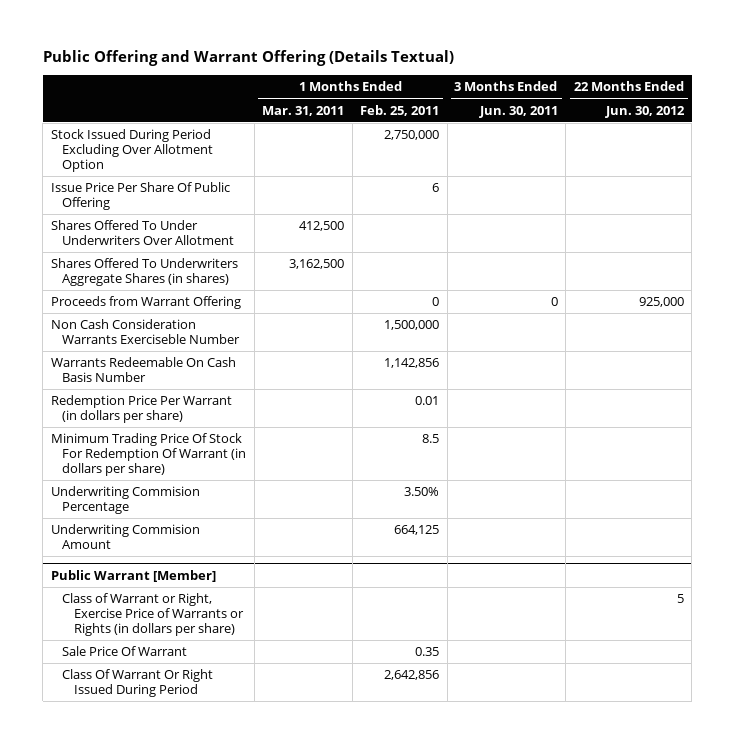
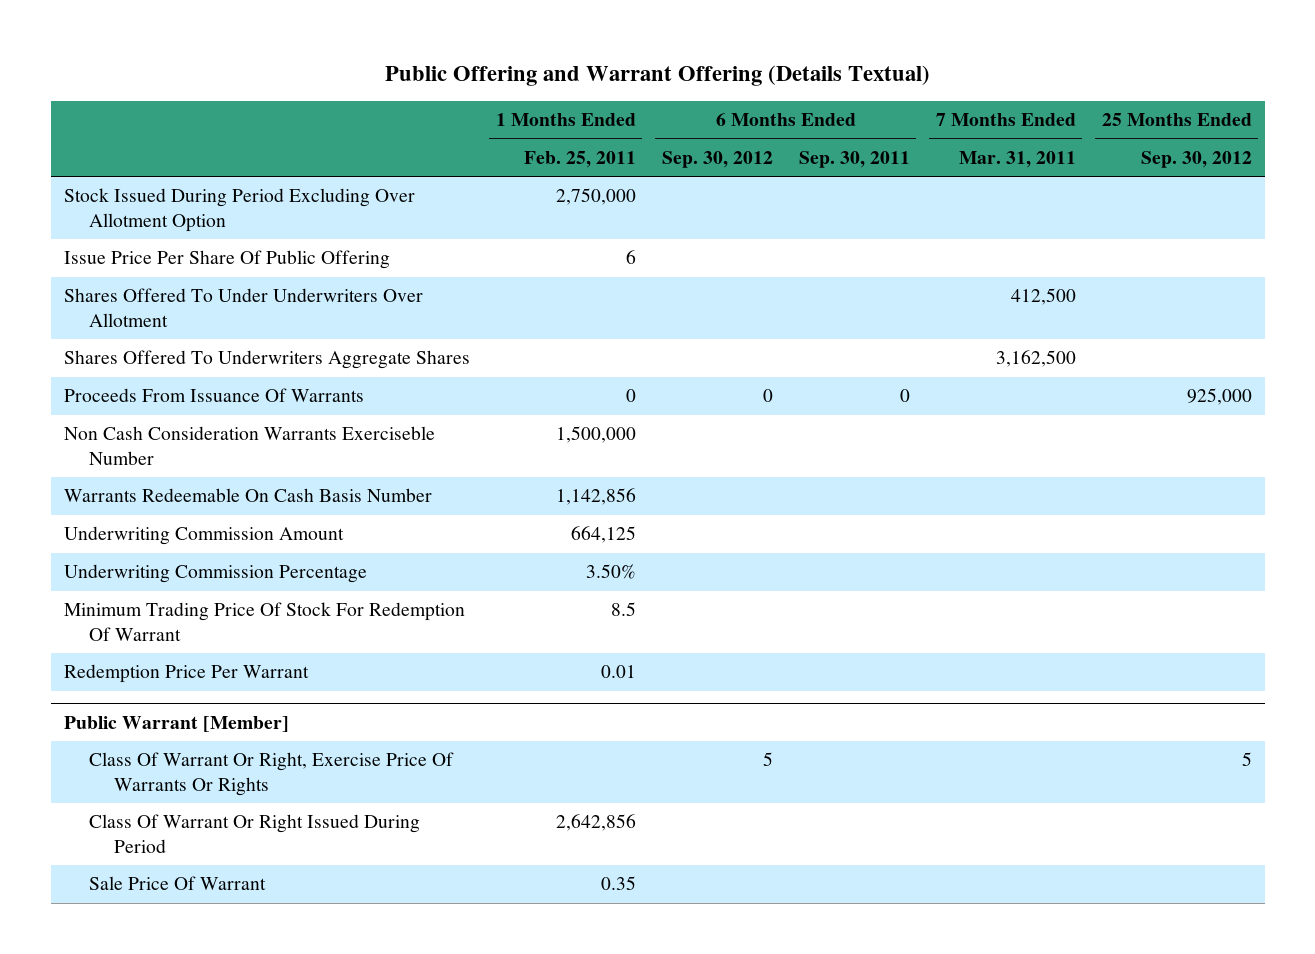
- | 1 Months Ended Mar. 31, 2011 | 1 Months Ended Feb. 25, 2011 | 3 Months Ended Jun. 30, 2011 | 22 Months Ended Jun. 30, 2012
+ | 1 Months Ended Feb. 25, 2011 | 6 Months Ended Sep. 30, 2012 | 6 Months Ended Sep. 30, 2011 | 7 Months Ended Mar. 31, 2011 | 25 Months Ended Sep. 30, 2012
- Shares Offered To Underwriters Aggregate Shares (in shares) | 3,162,500 | | |
- Proceeds from Warrant Offering | | 0 | 0 | 925,000
+ Shares Offered To Underwriters Aggregate Shares | | | | 3,162,500 |
+ Proceeds From Issuance Of Warrants | 0 | 0 | 0 | | 925,000
- Redemption Price Per Warrant (in dollars per share) | | 0.01 | |
- Minimum Trading Price Of Stock For Redemption Of Warrant (in dollars per share) | | 8.5 | |
- Underwriting Commision Percentage | | 3.50% | |
- Underwriting Commision Amount | | 664,125 | |
+ Underwriting Commission Amount | 664,125 | | | |
+ Underwriting Commission Percentage | 3.50% | | | |
+ Minimum Trading Price Of Stock For Redemption Of Warrant | 8.5 | | | |
+ Redemption Price Per Warrant | 0.01 | | | |
@ Public Warrant [Member]
- Class of Warrant or Right, Exercise Price of Warrants or Rights (in dollars per share) | | | | 5
+ Class Of Warrant Or Right, Exercise Price Of Warrants Or Rights | | 5 | | | 5
moved down: Sale Price Of Warrant | 0.35 | | | |

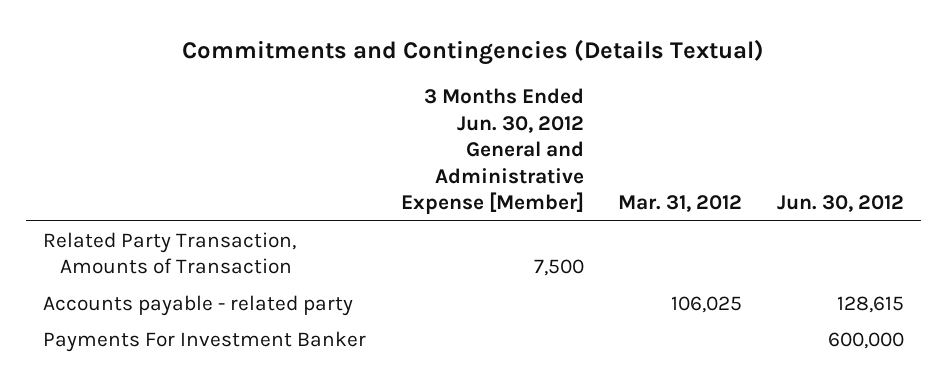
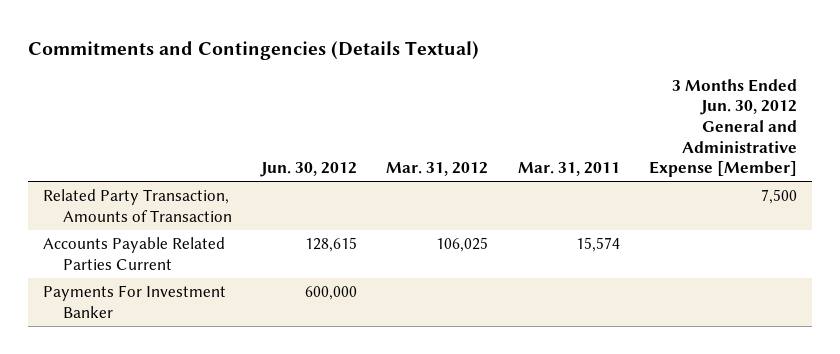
- | 3 Months Ended Jun. 30, 2012 General and Administrative Expense [Member] | Mar. 31, 2012 | Jun. 30, 2012
+ | Jun. 30, 2012 | Mar. 31, 2012 | Mar. 31, 2011 | 3 Months Ended Jun. 30, 2012 General and Administrative Expense [Member]
- Accounts payable - related party | | 106,025 | 128,615
+ Accounts Payable Related Parties Current | 128,615 | 106,025 | 15,574 |

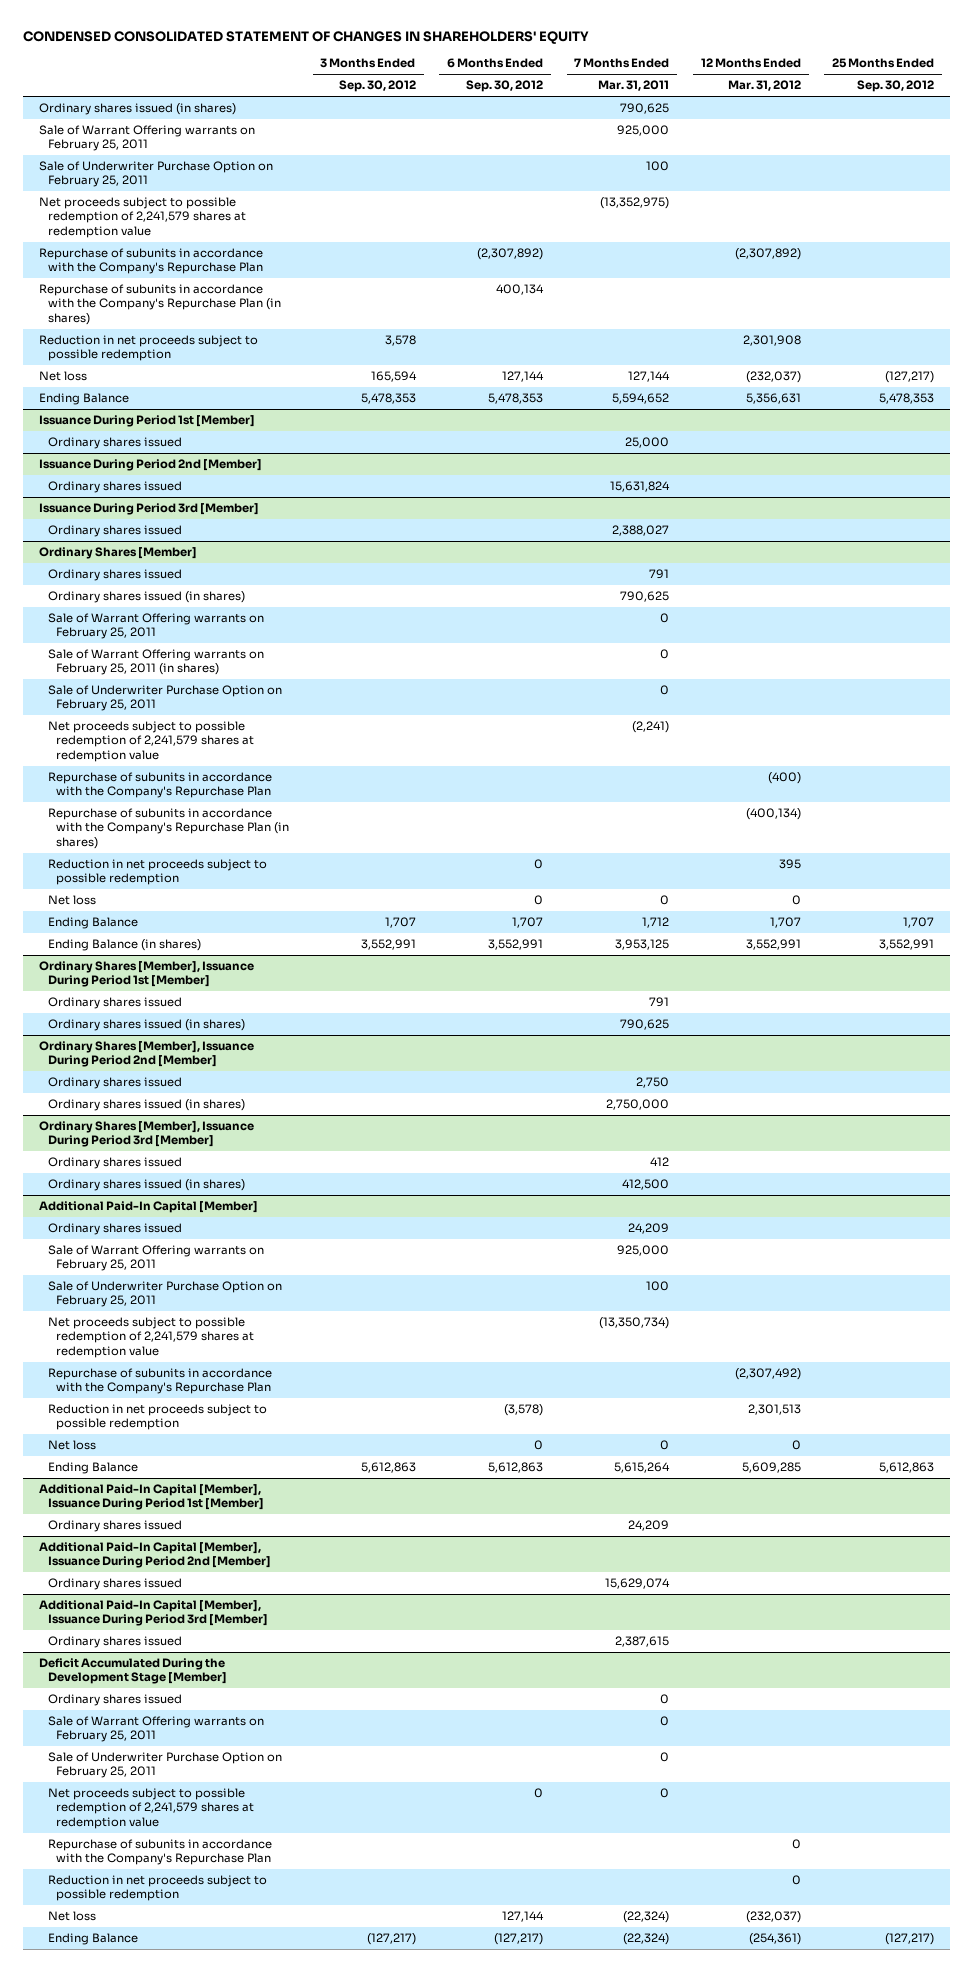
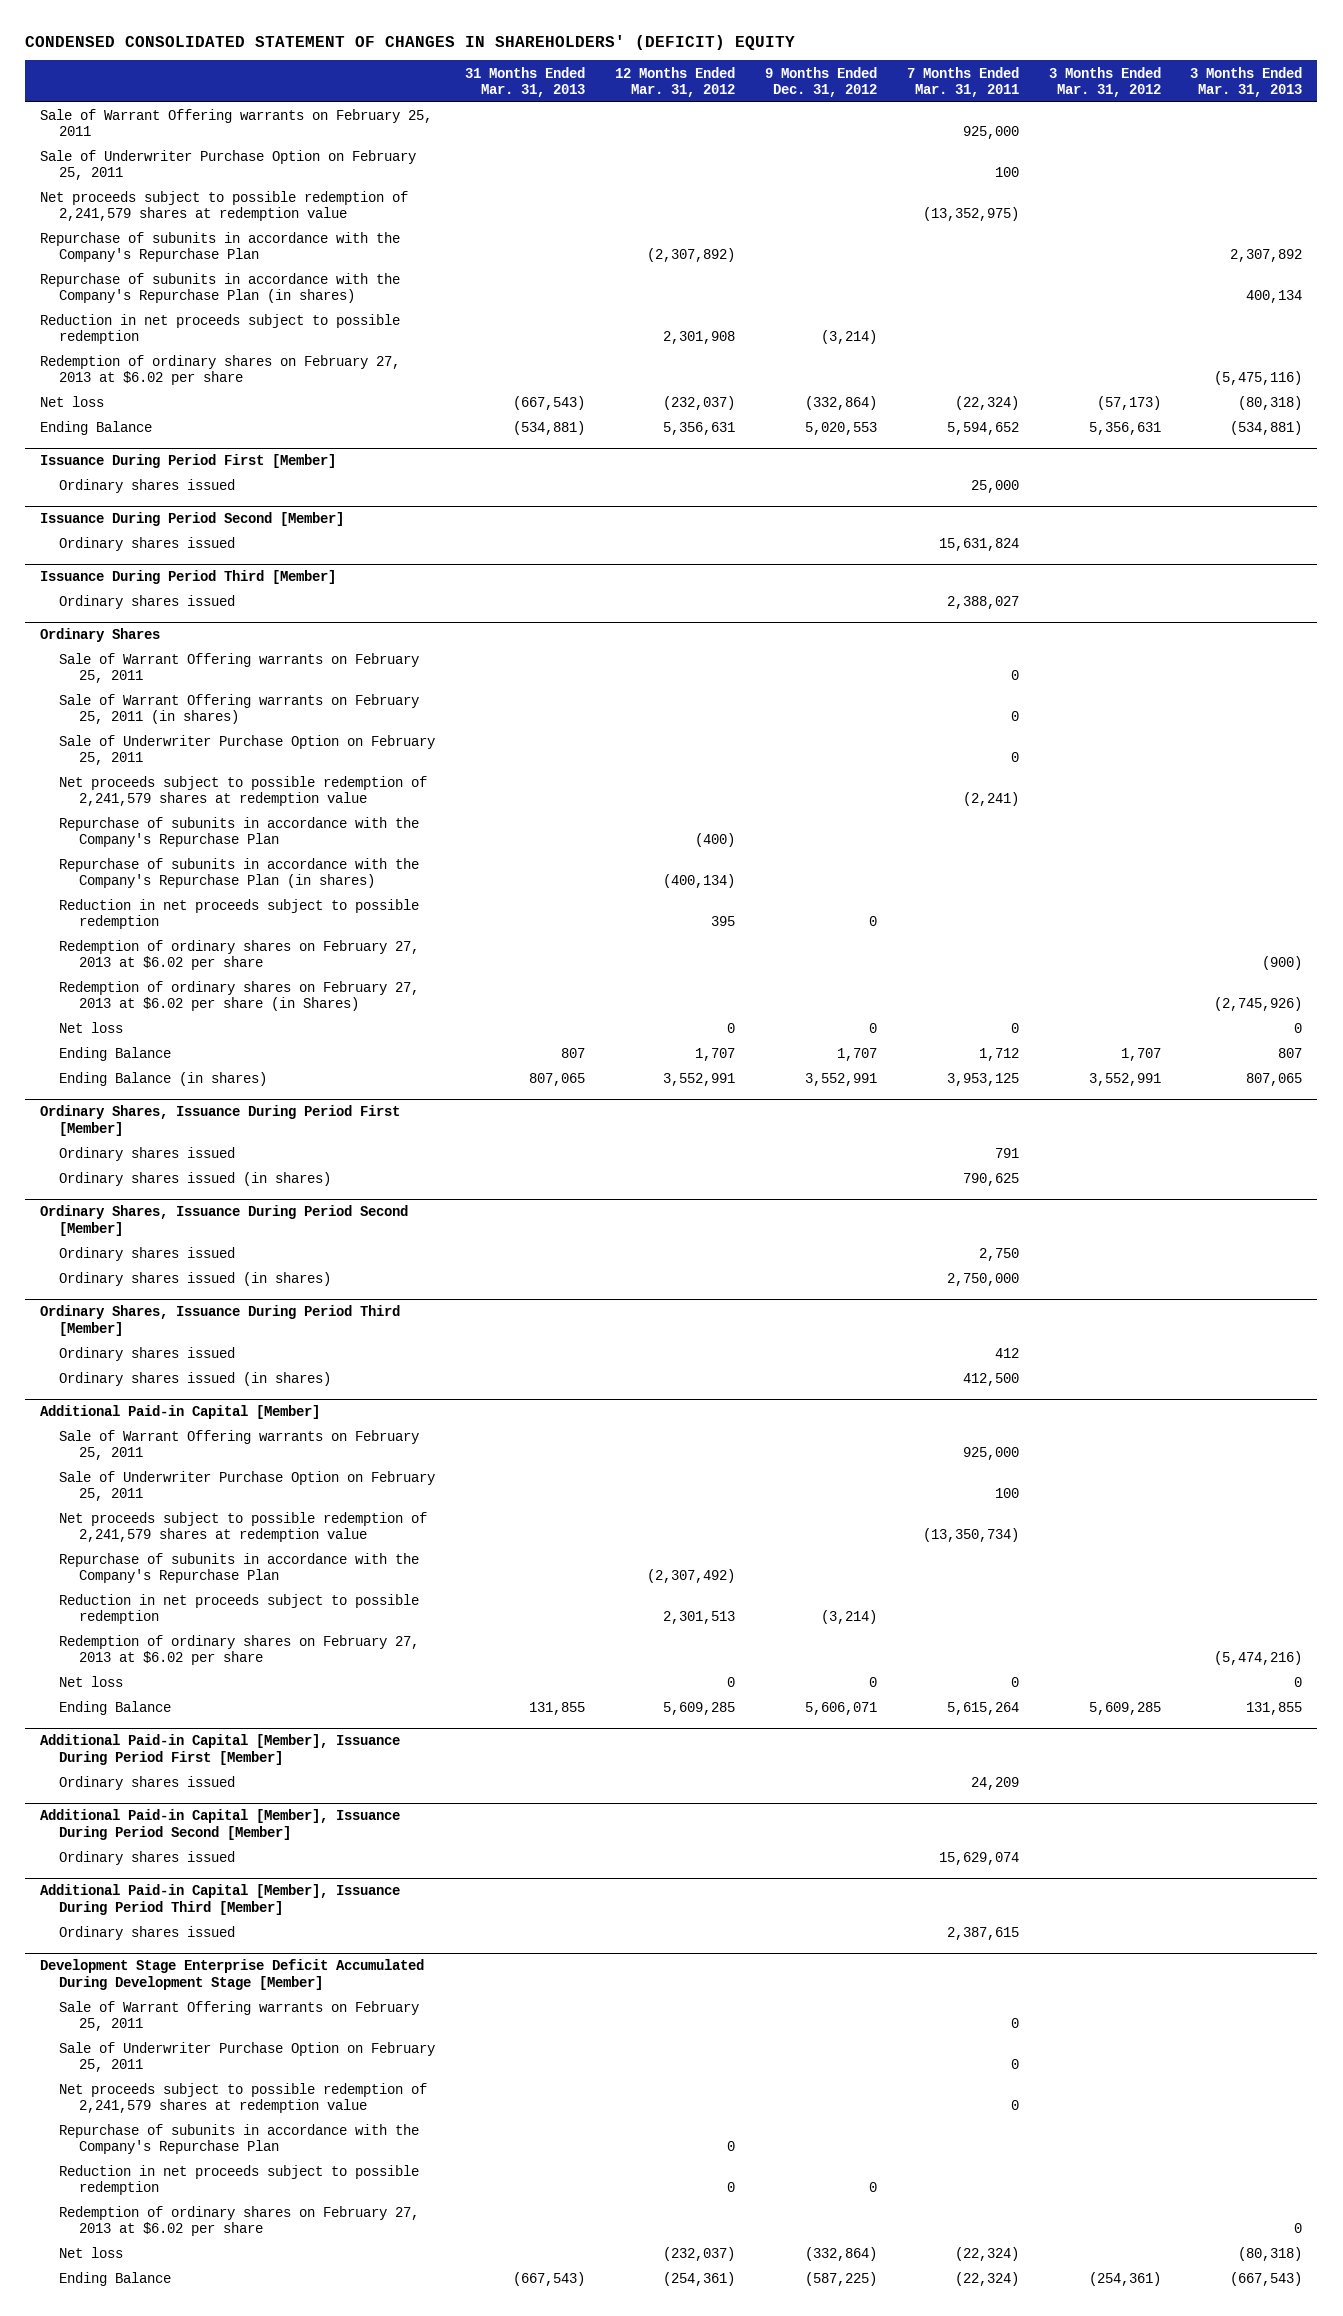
- CONDENSED CONSOLIDATED STATEMENT OF CHANGES IN SHAREHOLDERS' EQUITY
+ CONDENSED CONSOLIDATED STATEMENT OF CHANGES IN SHAREHOLDERS' (DEFICIT) EQUITY
- | 3 Months Ended Sep. 30, 2012 | 6 Months Ended Sep. 30, 2012 | 7 Months Ended Mar. 31, 2011 | 12 Months Ended Mar. 31, 2012 | 25 Months Ended Sep. 30, 2012
+ | 31 Months Ended Mar. 31, 2013 | 12 Months Ended Mar. 31, 2012 | 9 Months Ended Dec. 31, 2012 | 7 Months Ended Mar. 31, 2011 | 3 Months Ended Mar. 31, 2012 | 3 Months Ended Mar. 31, 2013
- Ordinary shares issued (in shares) | | | 790,625 | |
- Net loss | 165,594 | 127,144 | 127,144 | (232,037) | (127,217)
+ Redemption of ordinary shares on February 27, 2013 at $6.02 per share | | | | | | (5,475,116)
+ Net loss | (667,543) | (232,037) | (332,864) | (22,324) | (57,173) | (80,318)
- Issuance During Period 1st [Member]
+ Issuance During Period First [Member]
- Issuance During Period 2nd [Member]
+ Issuance During Period Second [Member]
- Issuance During Period 3rd [Member]
+ Issuance During Period Third [Member]
- Ordinary Shares [Member]
- Ordinary shares issued | | | 791 | |
- Ordinary shares issued (in shares) | | | 790,625 | |
+ Ordinary Shares
+ Redemption of ordinary shares on February 27, 2013 at $6.02 per share | | | | | | (900)
+ Redemption of ordinary shares on February 27, 2013 at $6.02 per share (in Shares) | | | | | | (2,745,926)
- Ordinary Shares [Member], Issuance During Period 1st [Member]
+ Ordinary Shares, Issuance During Period First [Member]
- Ordinary Shares [Member], Issuance During Period 2nd [Member]
+ Ordinary Shares, Issuance During Period Second [Member]
- Ordinary Shares [Member], Issuance During Period 3rd [Member]
+ Ordinary Shares, Issuance During Period Third [Member]
- Additional Paid-In Capital [Member]
- Ordinary shares issued | | | 24,209 | |
+ Additional Paid-in Capital [Member]
+ Redemption of ordinary shares on February 27, 2013 at $6.02 per share | | | | | | (5,474,216)
- Additional Paid-In Capital [Member], Issuance During Period 1st [Member]
+ Additional Paid-in Capital [Member], Issuance During Period First [Member]
- Additional Paid-In Capital [Member], Issuance During Period 2nd [Member]
+ Additional Paid-in Capital [Member], Issuance During Period Second [Member]
- Additional Paid-In Capital [Member], Issuance During Period 3rd [Member]
+ Additional Paid-in Capital [Member], Issuance During Period Third [Member]
- Deficit Accumulated During the Development Stage [Member]
- Ordinary shares issued | | | 0 | |
+ Development Stage Enterprise Deficit Accumulated During Development Stage [Member]
+ Redemption of ordinary shares on February 27, 2013 at $6.02 per share | | | | | | 0

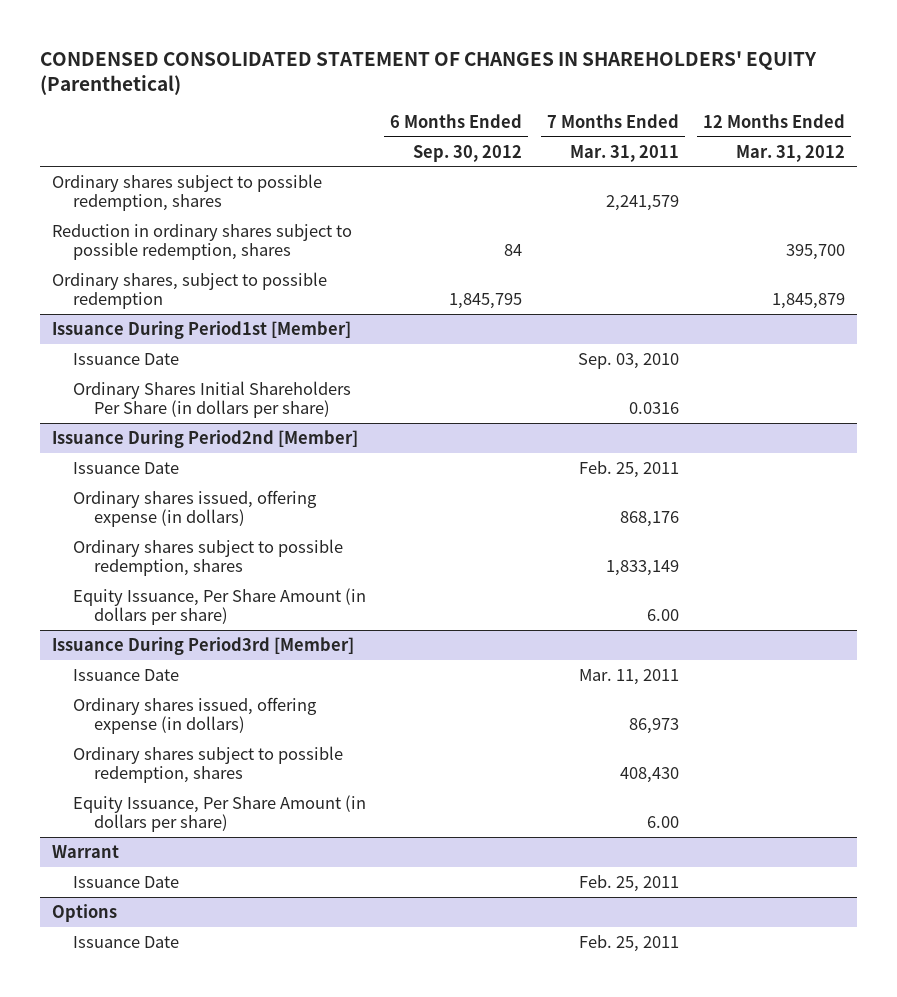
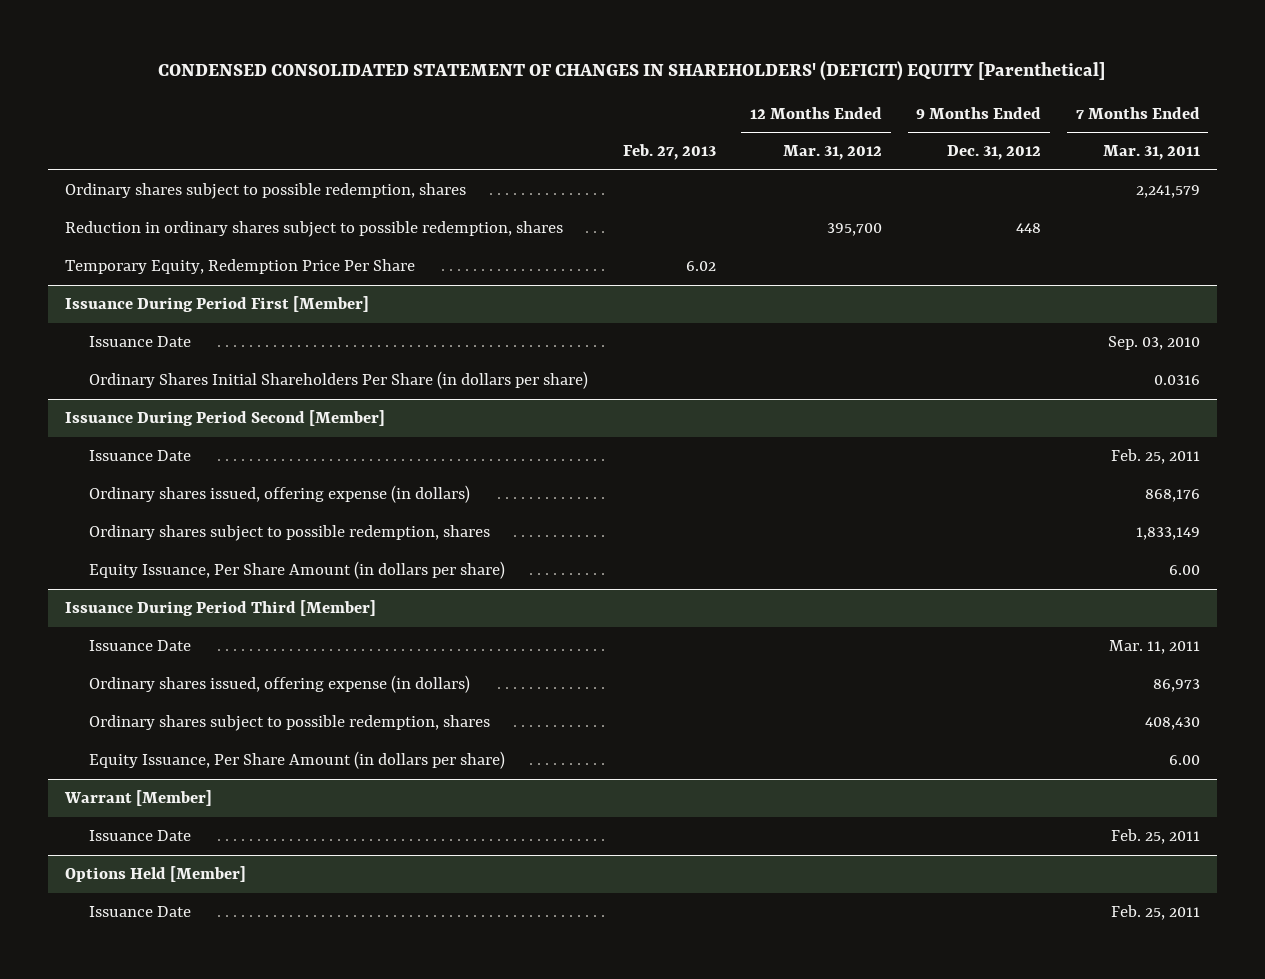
- CONDENSED CONSOLIDATED STATEMENT OF CHANGES IN SHAREHOLDERS' EQUITY (Parenthetical)
+ CONDENSED CONSOLIDATED STATEMENT OF CHANGES IN SHAREHOLDERS' (DEFICIT) EQUITY [Parenthetical]
- | 6 Months Ended Sep. 30, 2012 | 7 Months Ended Mar. 31, 2011 | 12 Months Ended Mar. 31, 2012
+ | Feb. 27, 2013 | 12 Months Ended Mar. 31, 2012 | 9 Months Ended Dec. 31, 2012 | 7 Months Ended Mar. 31, 2011
- Ordinary shares, subject to possible redemption | 1,845,795 | | 1,845,879
- Issuance During Period1st [Member]
+ Temporary Equity, Redemption Price Per Share | 6.02 | | |
+ Issuance During Period First [Member]
- Issuance During Period2nd [Member]
+ Issuance During Period Second [Member]
- Issuance During Period3rd [Member]
+ Issuance During Period Third [Member]
- Warrant
+ Warrant [Member]
- Options
+ Options Held [Member]

